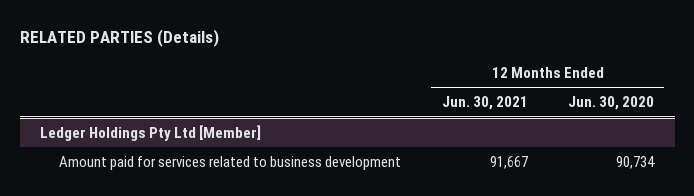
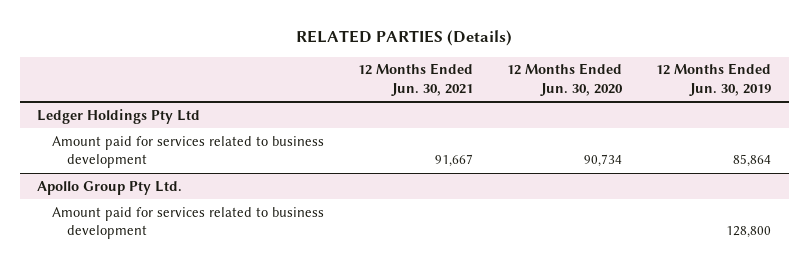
- | 12 Months Ended Jun. 30, 2021 | 12 Months Ended Jun. 30, 2020
+ | 12 Months Ended Jun. 30, 2021 | 12 Months Ended Jun. 30, 2020 | 12 Months Ended Jun. 30, 2019
- Ledger Holdings Pty Ltd [Member]
+ Ledger Holdings Pty Ltd
+ Apollo Group Pty Ltd.
+ Amount paid for services related to business development | | | 128,800

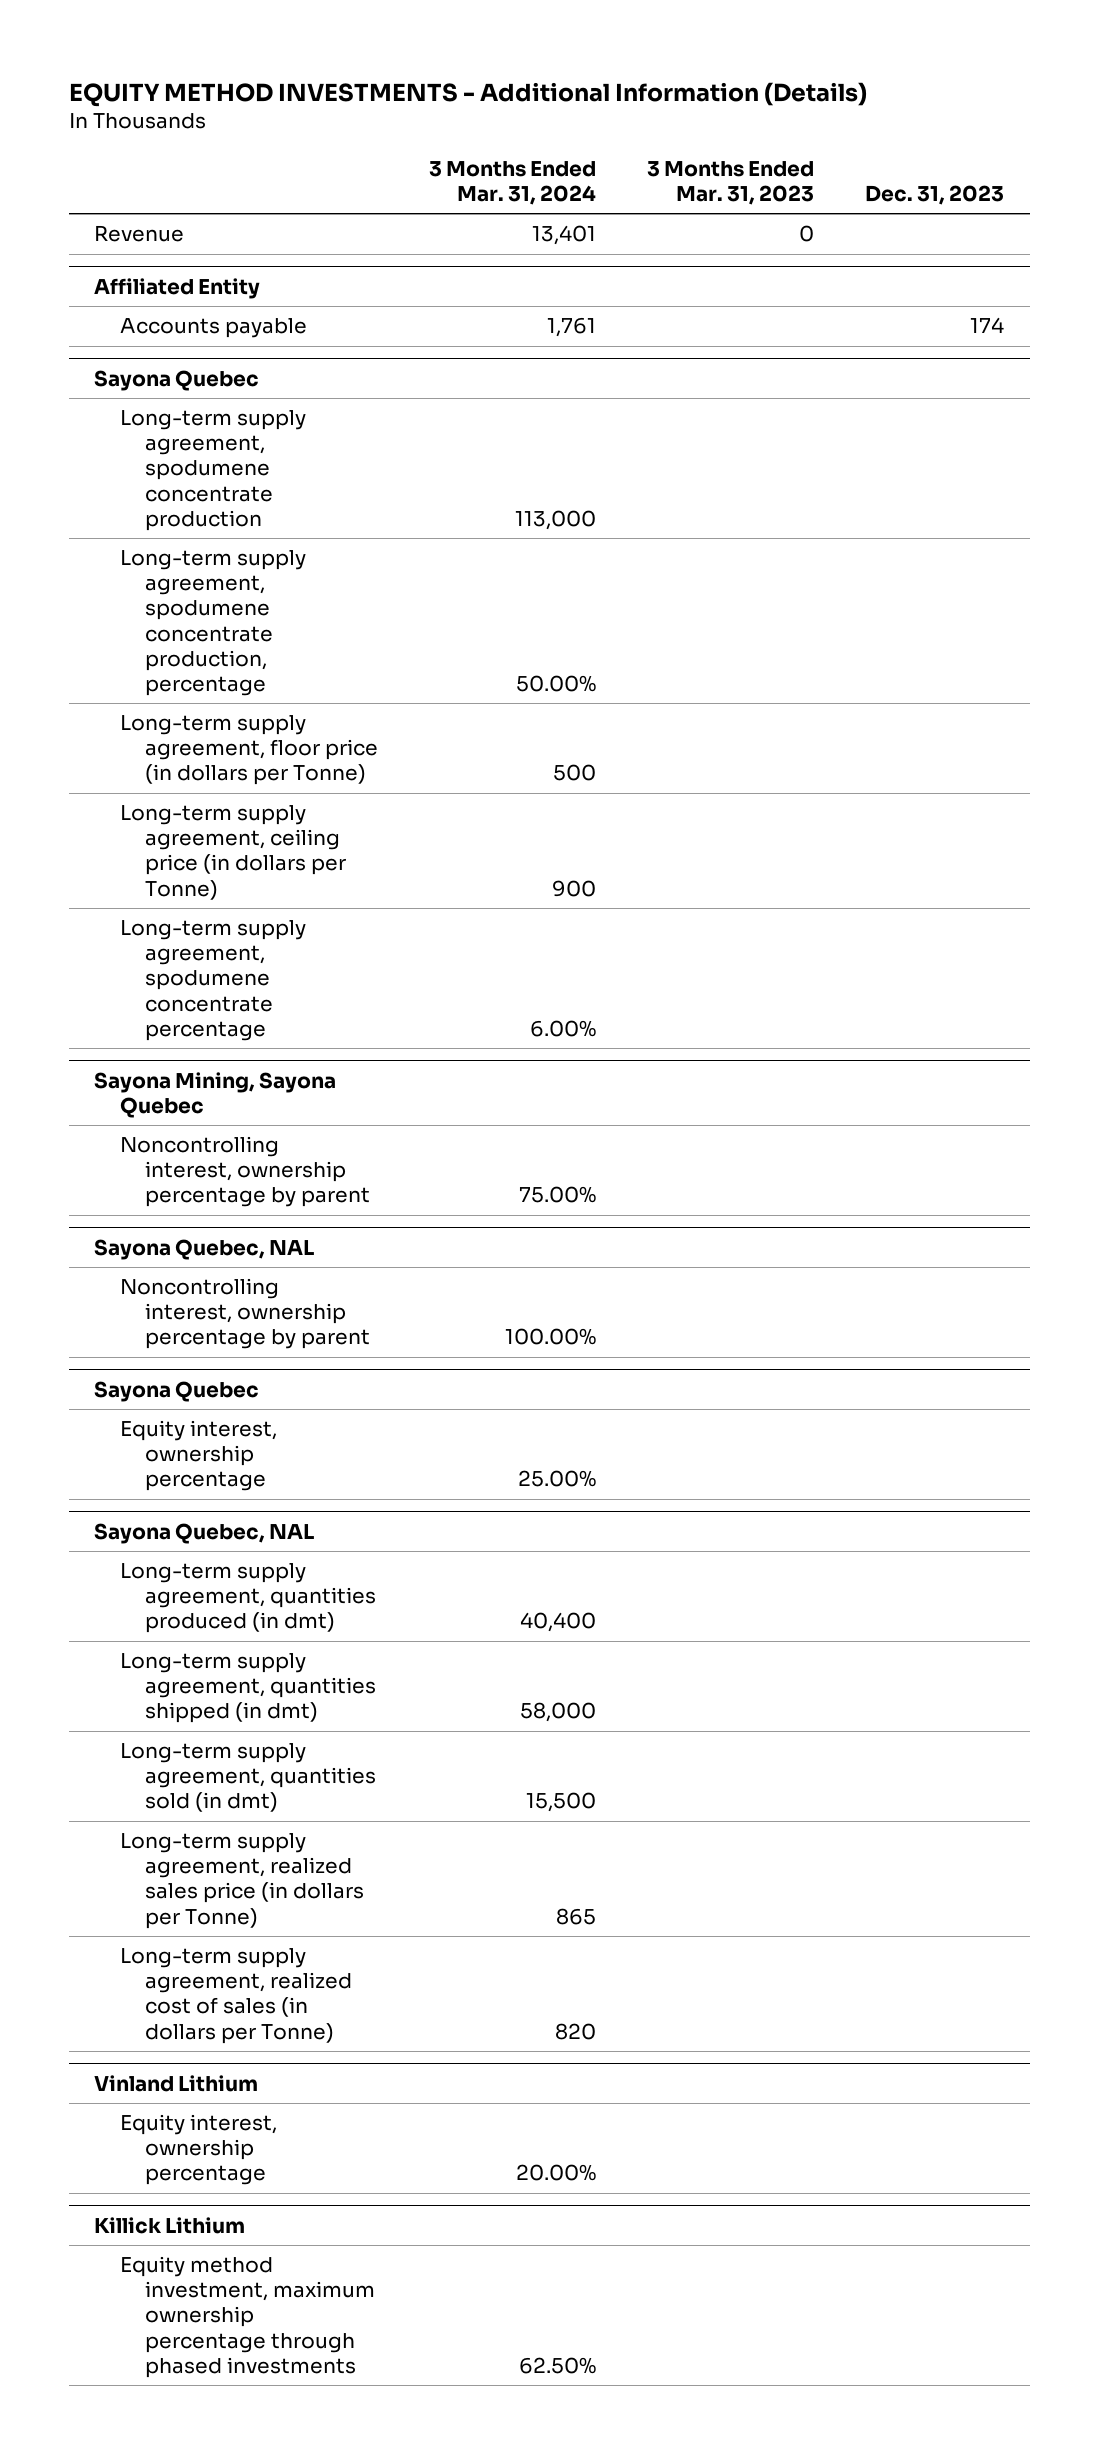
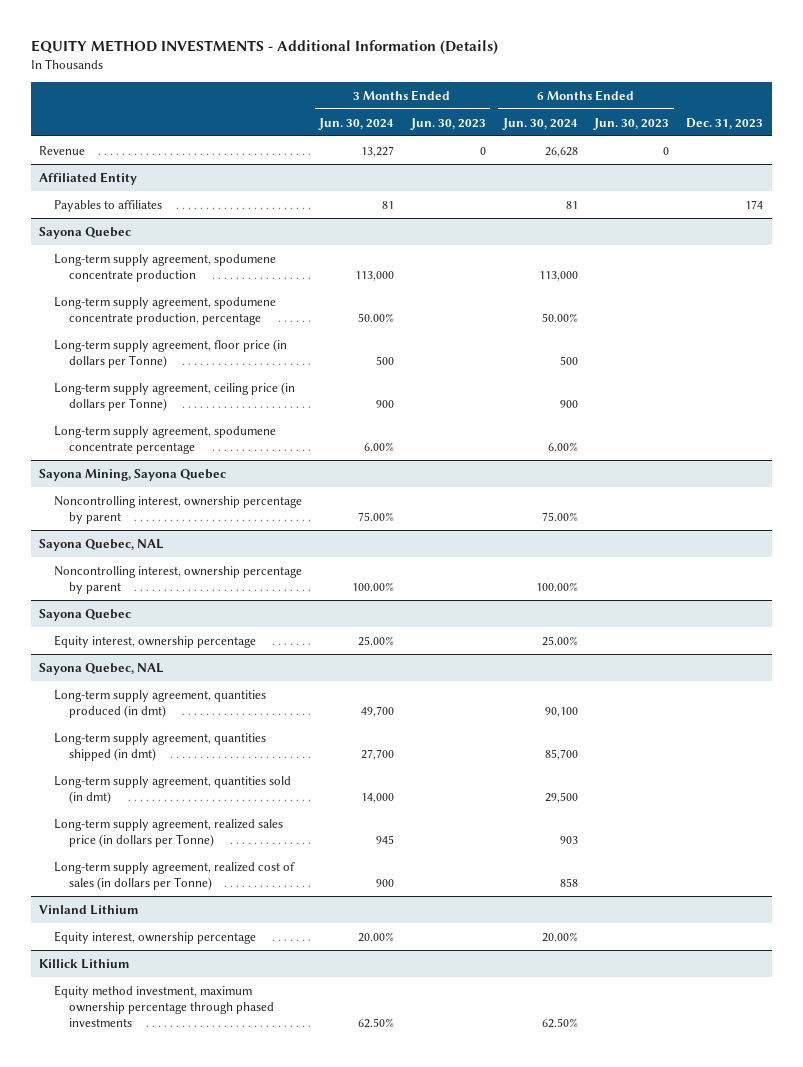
- | 3 Months Ended Mar. 31, 2024 | 3 Months Ended Mar. 31, 2023 | Dec. 31, 2023
+ | 3 Months Ended Jun. 30, 2024 | 3 Months Ended Jun. 30, 2023 | 6 Months Ended Jun. 30, 2024 | 6 Months Ended Jun. 30, 2023 | Dec. 31, 2023
@ Affiliated Entity
- Accounts payable | 1,761 | | 174
+ Payables to affiliates | 81 | | 81 | | 174

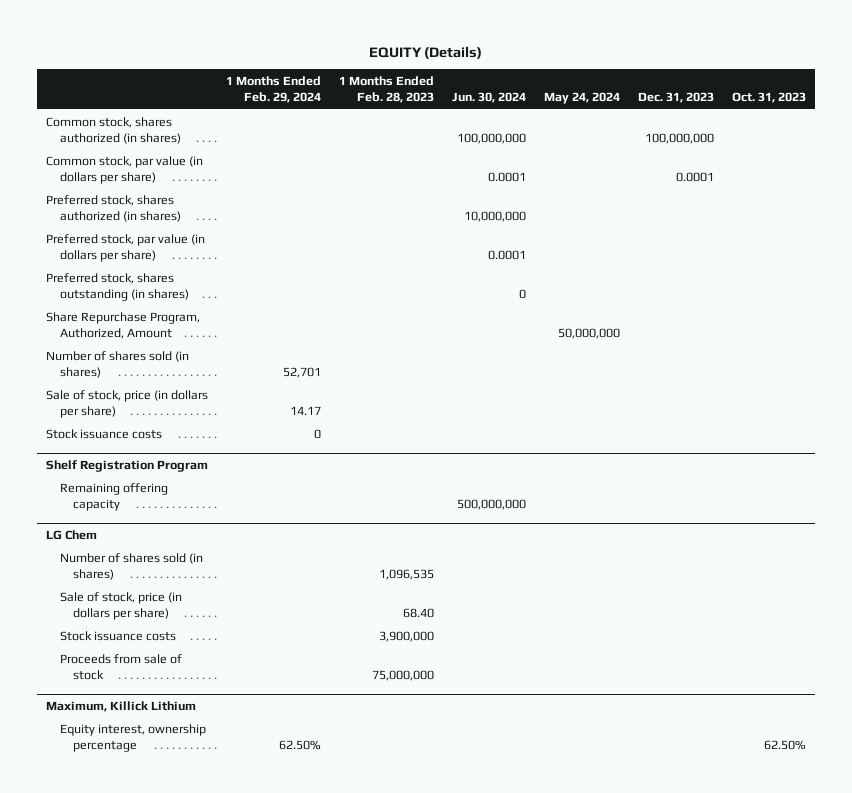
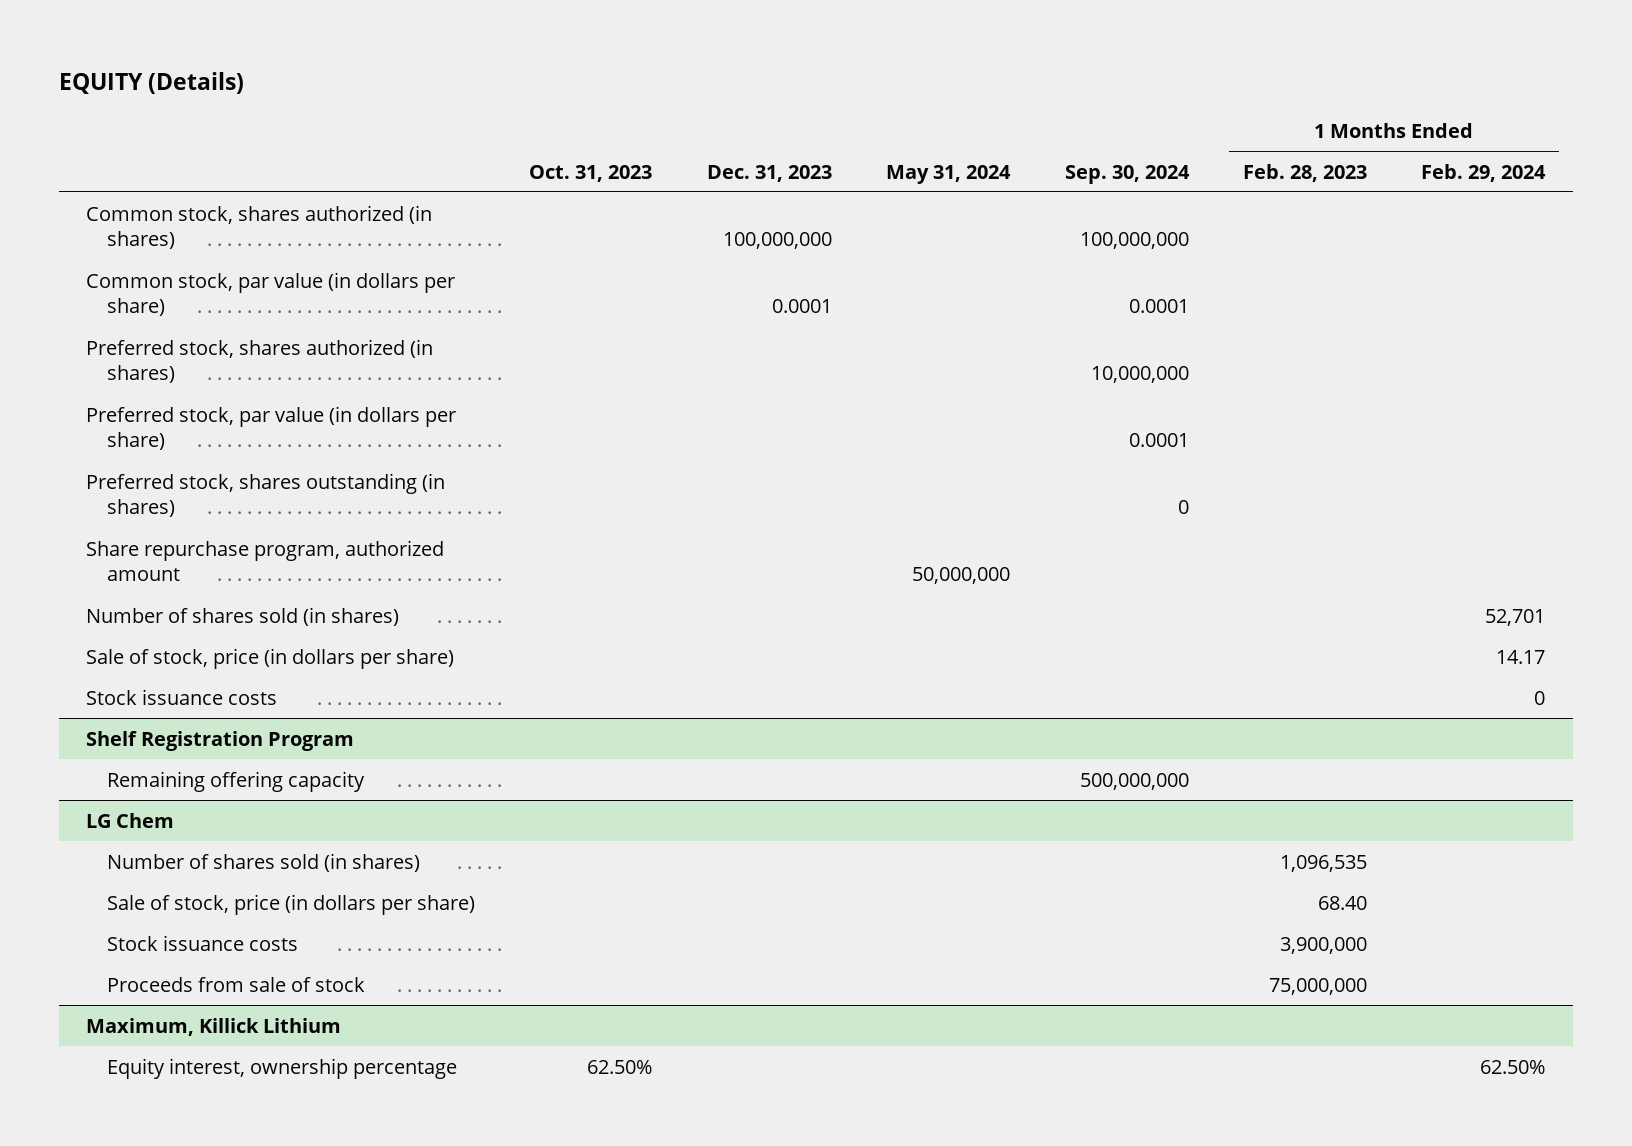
- | 1 Months Ended Feb. 29, 2024 | 1 Months Ended Feb. 28, 2023 | Jun. 30, 2024 | May 24, 2024 | Dec. 31, 2023 | Oct. 31, 2023
+ | Oct. 31, 2023 | Dec. 31, 2023 | May 31, 2024 | Sep. 30, 2024 | 1 Months Ended Feb. 28, 2023 | 1 Months Ended Feb. 29, 2024
- Share Repurchase Program, Authorized, Amount | | | | 50,000,000 | |
+ Share repurchase program, authorized amount | | | 50,000,000 | | |

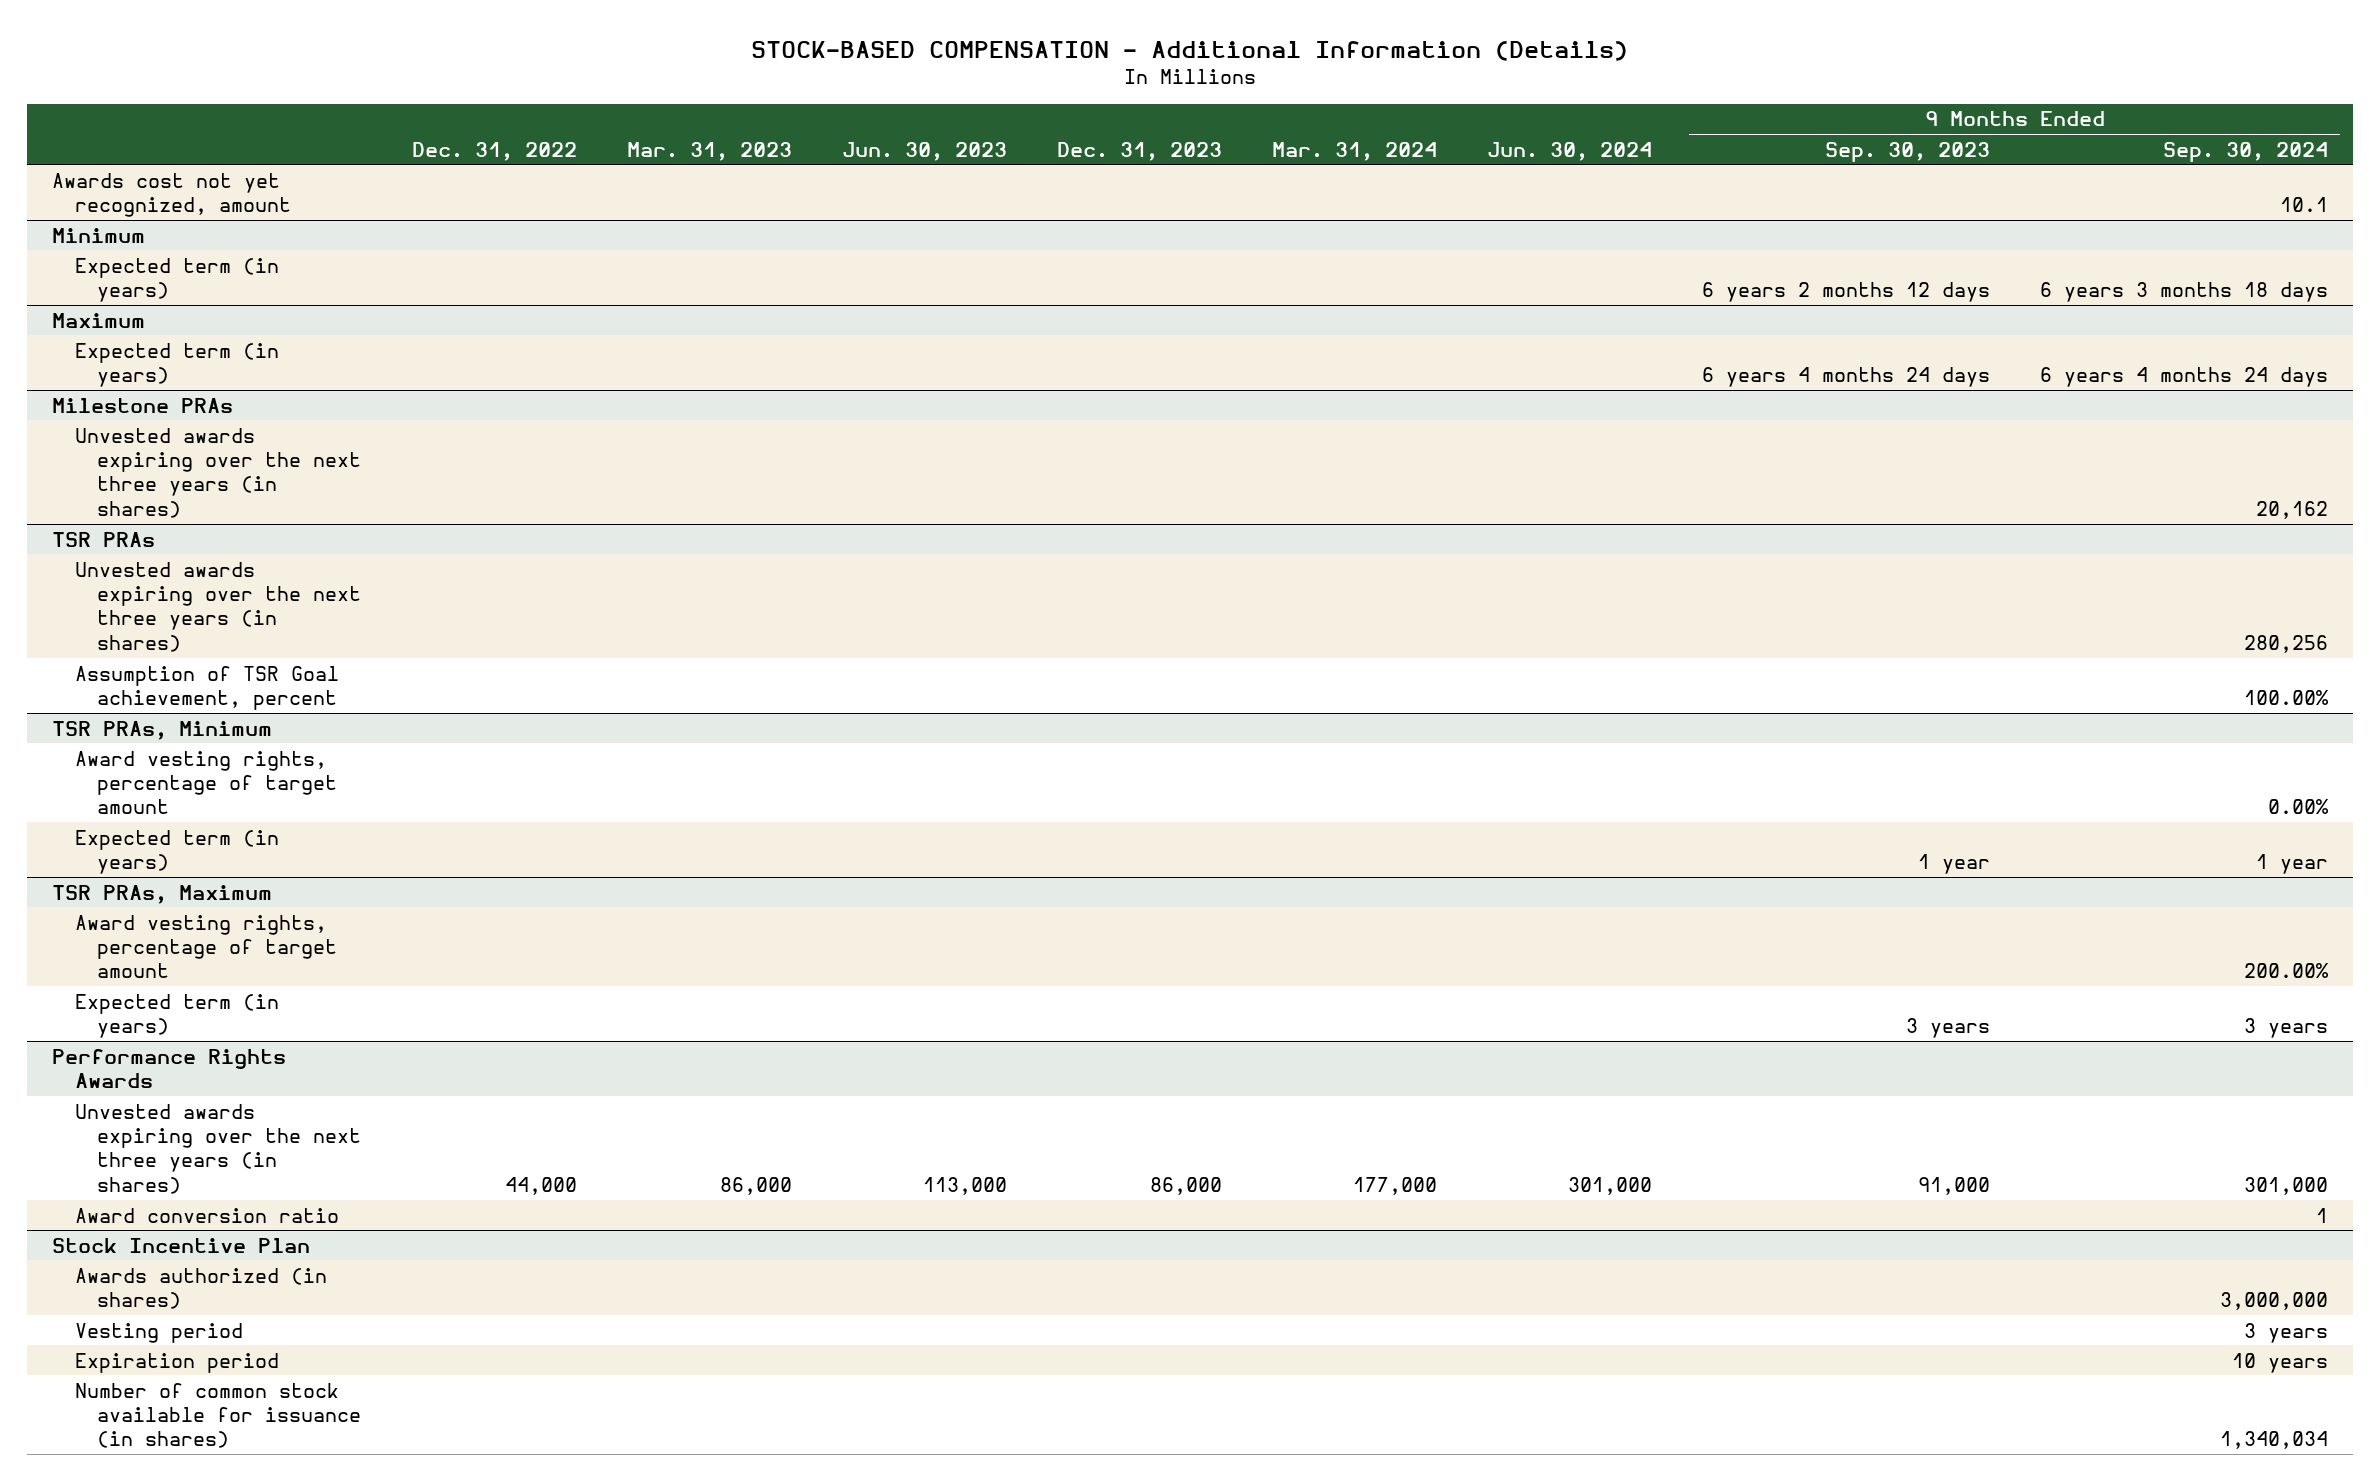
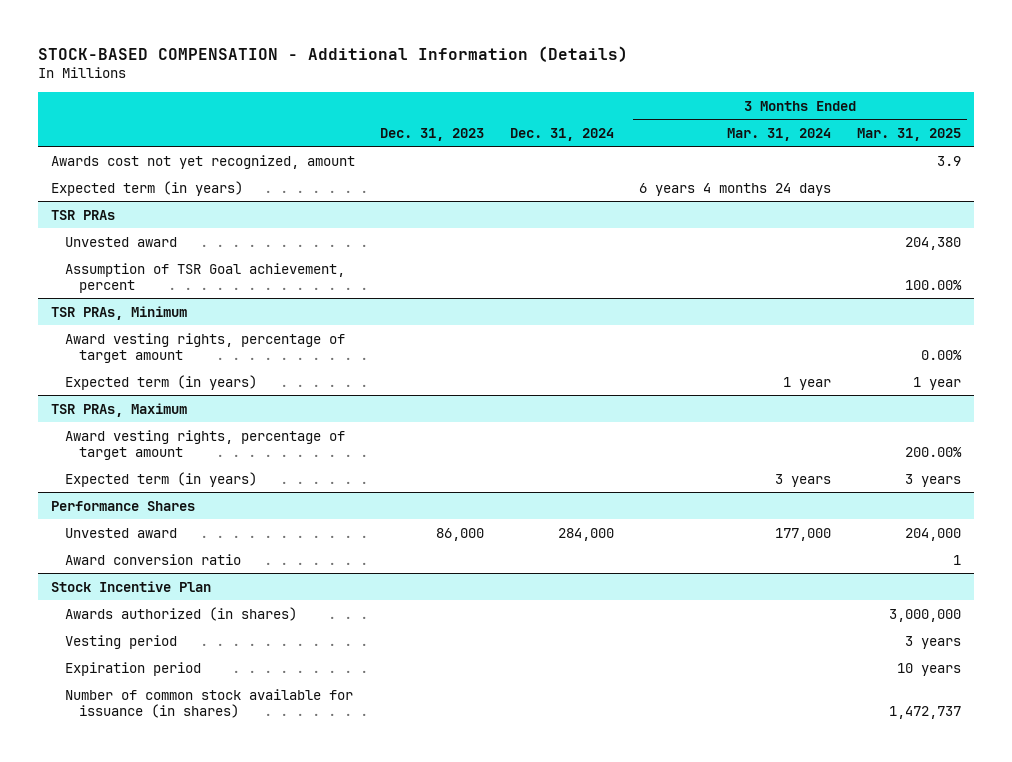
- | Dec. 31, 2022 | Mar. 31, 2023 | Jun. 30, 2023 | Dec. 31, 2023 | Mar. 31, 2024 | Jun. 30, 2024 | 9 Months Ended Sep. 30, 2023 | 9 Months Ended Sep. 30, 2024
+ | Dec. 31, 2023 | Dec. 31, 2024 | 3 Months Ended Mar. 31, 2024 | 3 Months Ended Mar. 31, 2025
- Minimum
- Expected term (in years) | | | | | | | 6 years 2 months 12 days | 6 years 3 months 18 days
- Maximum
- Expected term (in years) | | | | | | | 6 years 4 months 24 days | 6 years 4 months 24 days
- Milestone PRAs
- Unvested awards expiring over the next three years (in shares) | | | | | | | | 20,162
+ Expected term (in years) | | | 6 years 4 months 24 days |
@ TSR PRAs
- Unvested awards expiring over the next three years (in shares) | | | | | | | | 280,256
+ Unvested award | | | | 204,380
- Performance Rights Awards
- Unvested awards expiring over the next three years (in shares) | 44,000 | 86,000 | 113,000 | 86,000 | 177,000 | 301,000 | 91,000 | 301,000
+ Performance Shares
+ Unvested award | 86,000 | 284,000 | 177,000 | 204,000

